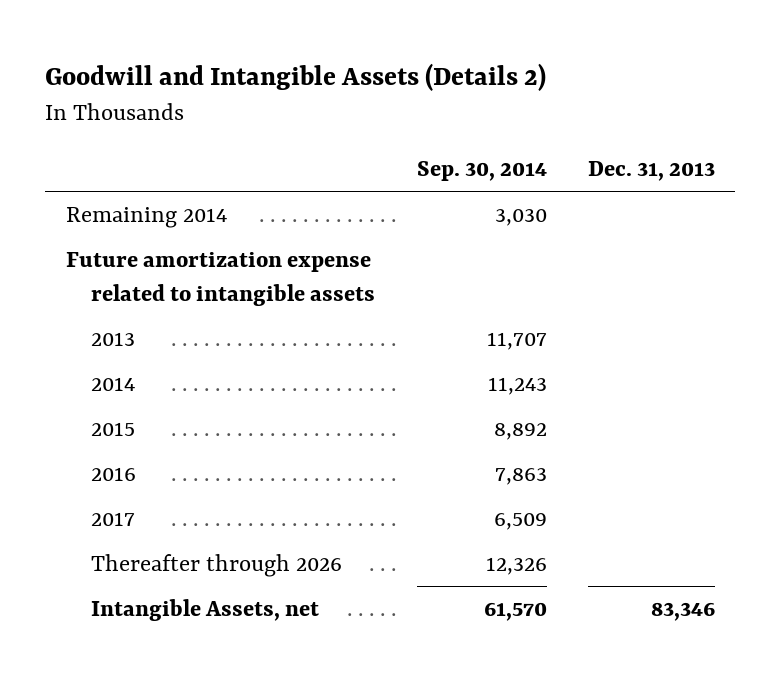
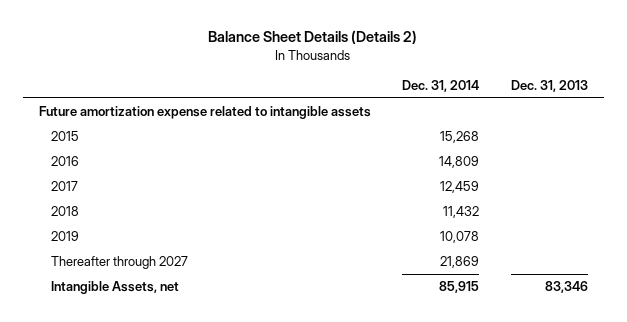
- Goodwill and Intangible Assets (Details 2)
+ Balance Sheet Details (Details 2)
- | Sep. 30, 2014 | Dec. 31, 2013
+ | Dec. 31, 2014 | Dec. 31, 2013
- Remaining 2014 | 3,030 |
- 2013 | 11,707 |
- 2014 | 11,243 |
- Thereafter through 2026 | 12,326 |
+ 2018 | 11,432 |
+ 2019 | 10,078 |
+ Thereafter through 2027 | 21,869 |

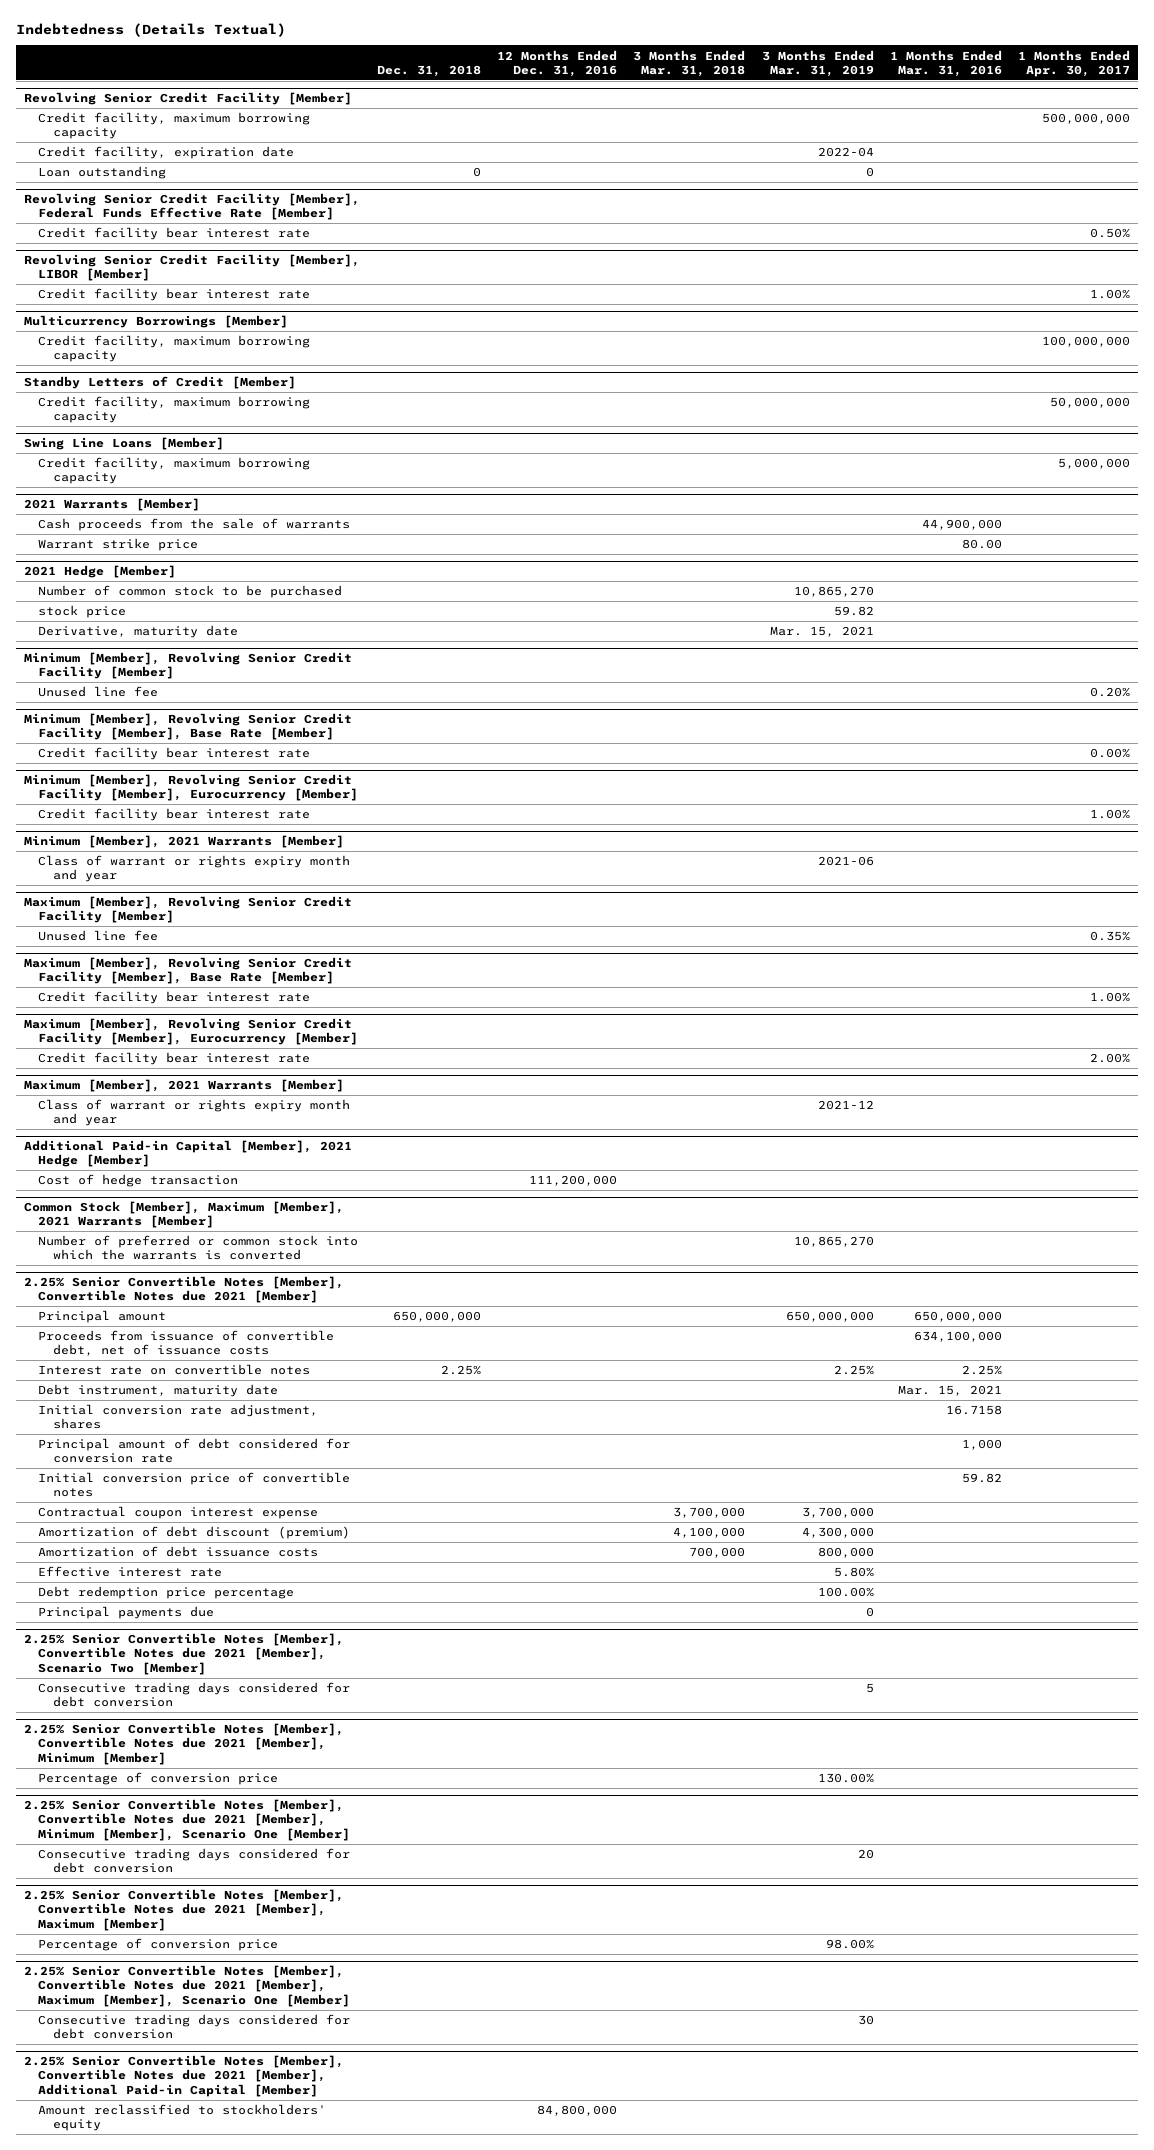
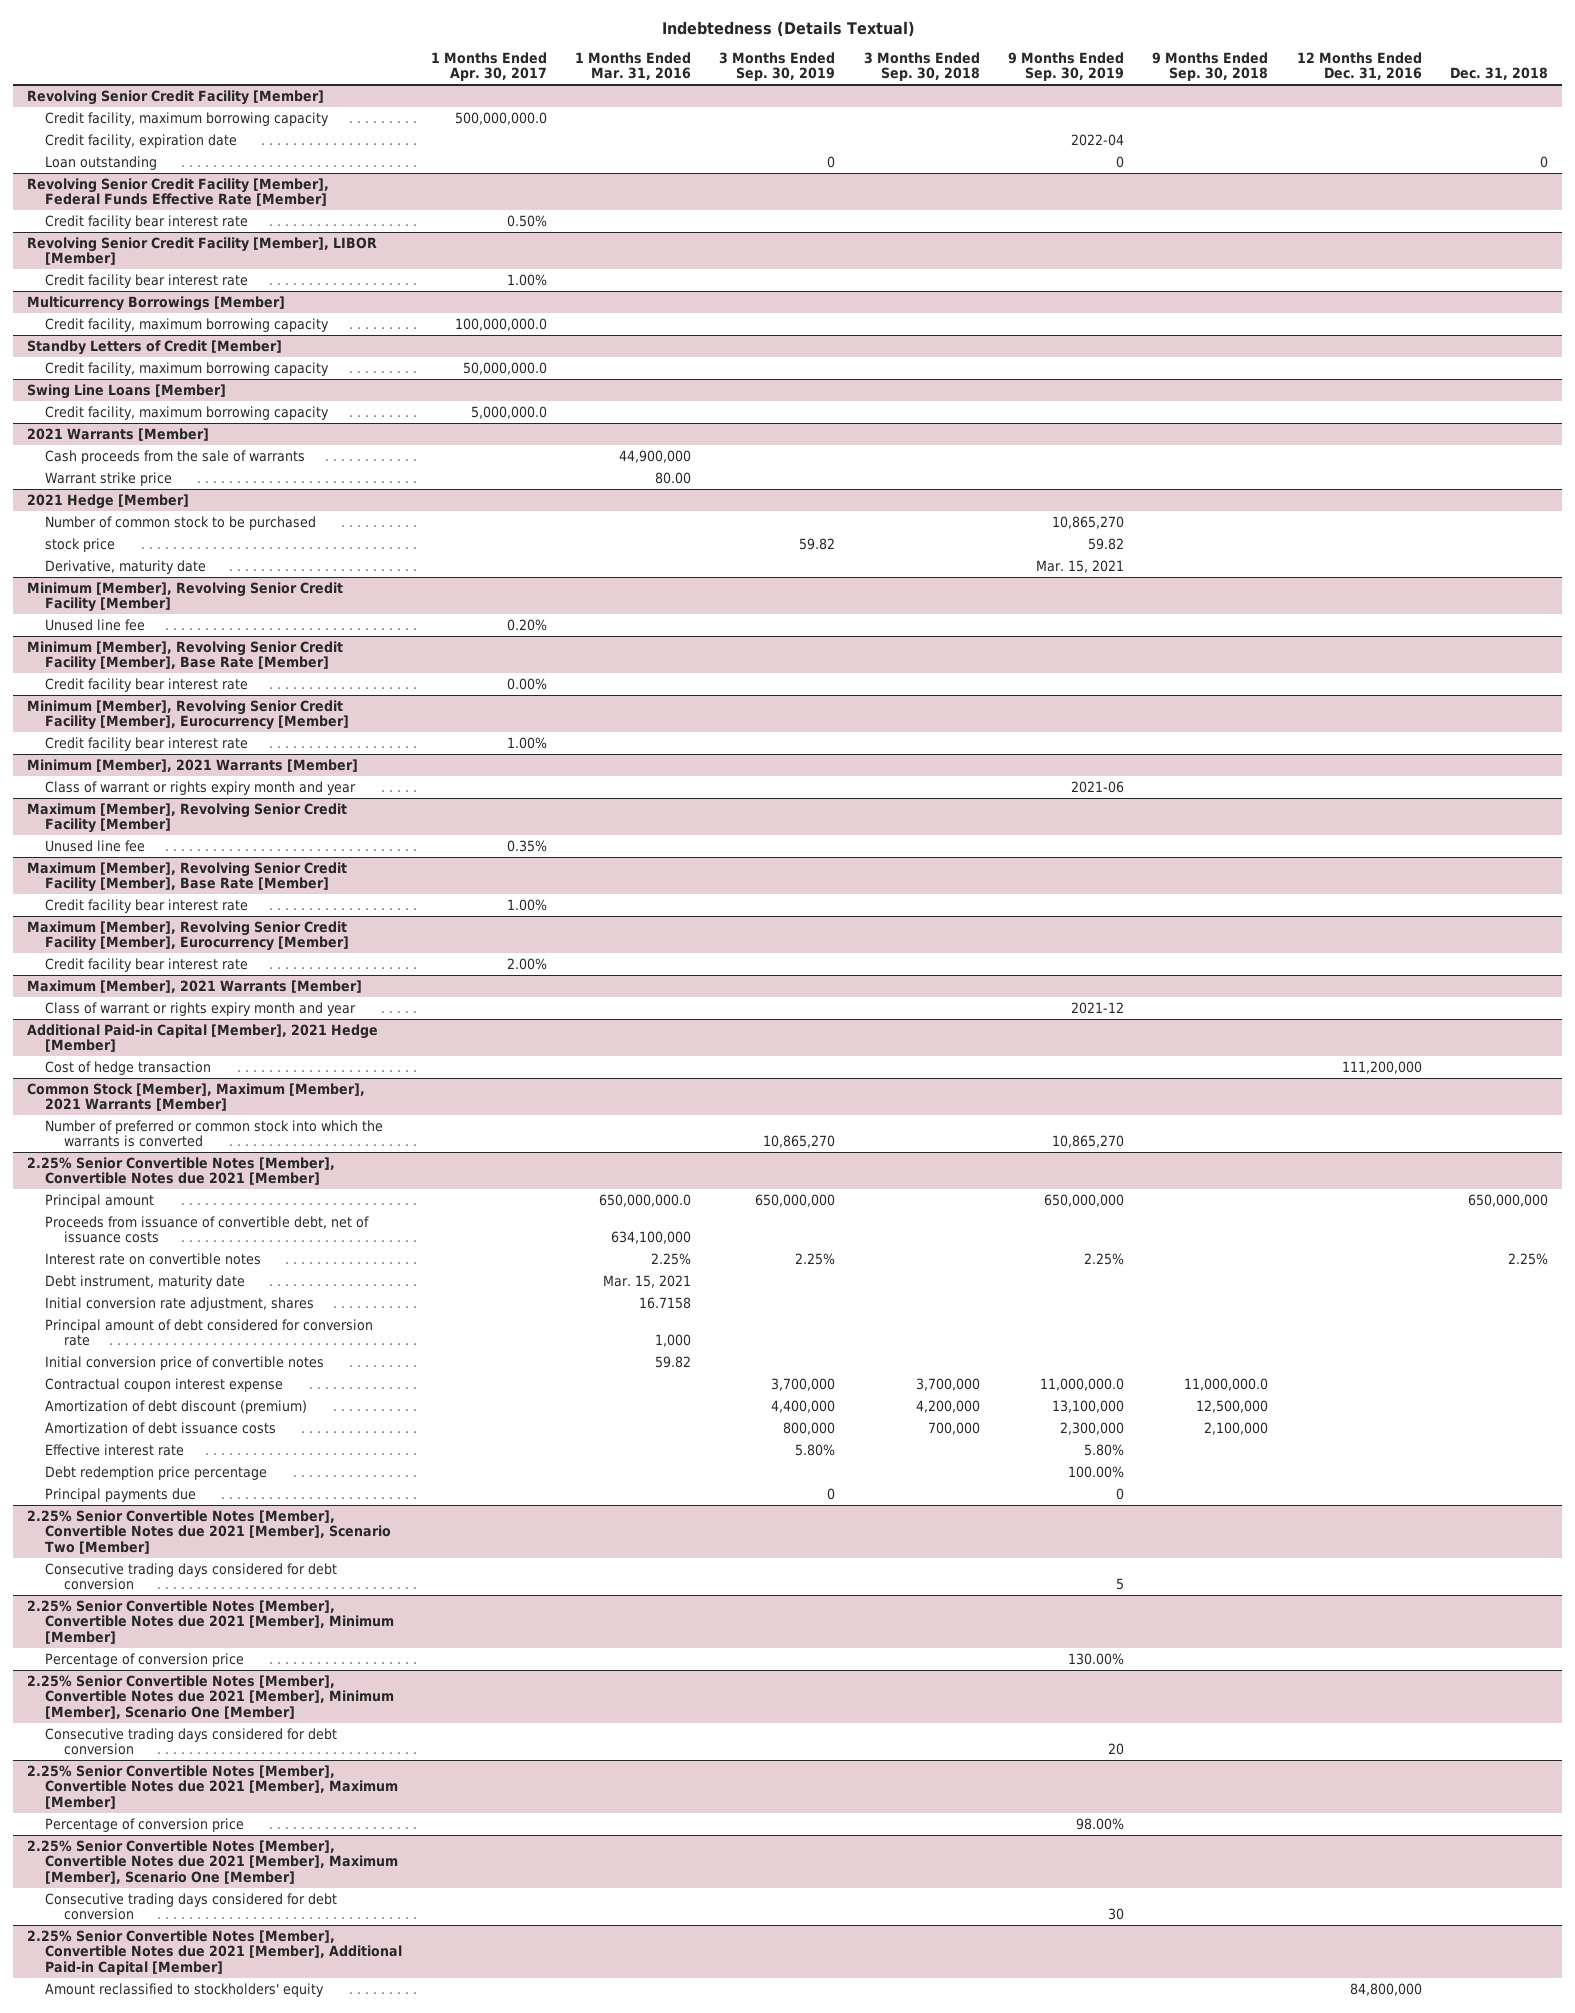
- | Dec. 31, 2018 | 12 Months Ended Dec. 31, 2016 | 3 Months Ended Mar. 31, 2018 | 3 Months Ended Mar. 31, 2019 | 1 Months Ended Mar. 31, 2016 | 1 Months Ended Apr. 30, 2017
+ | 1 Months Ended Apr. 30, 2017 | 1 Months Ended Mar. 31, 2016 | 3 Months Ended Sep. 30, 2019 | 3 Months Ended Sep. 30, 2018 | 9 Months Ended Sep. 30, 2019 | 9 Months Ended Sep. 30, 2018 | 12 Months Ended Dec. 31, 2016 | Dec. 31, 2018
@ Revolving Senior Credit Facility [Member]
- Credit facility, maximum borrowing capacity | | | | | | 500,000,000
+ Credit facility, maximum borrowing capacity | 500,000,000.0 | | | | | | |
@ Multicurrency Borrowings [Member]
- Credit facility, maximum borrowing capacity | | | | | | 100,000,000
+ Credit facility, maximum borrowing capacity | 100,000,000.0 | | | | | | |
@ Standby Letters of Credit [Member]
- Credit facility, maximum borrowing capacity | | | | | | 50,000,000
+ Credit facility, maximum borrowing capacity | 50,000,000.0 | | | | | | |
@ Swing Line Loans [Member]
- Credit facility, maximum borrowing capacity | | | | | | 5,000,000
+ Credit facility, maximum borrowing capacity | 5,000,000.0 | | | | | | |
@ 2.25% Senior Convertible Notes [Member], Convertible Notes due 2021 [Member]
- Principal amount | 650,000,000 | | | 650,000,000 | 650,000,000 |
+ Principal amount | | 650,000,000.0 | 650,000,000 | | 650,000,000 | | | 650,000,000

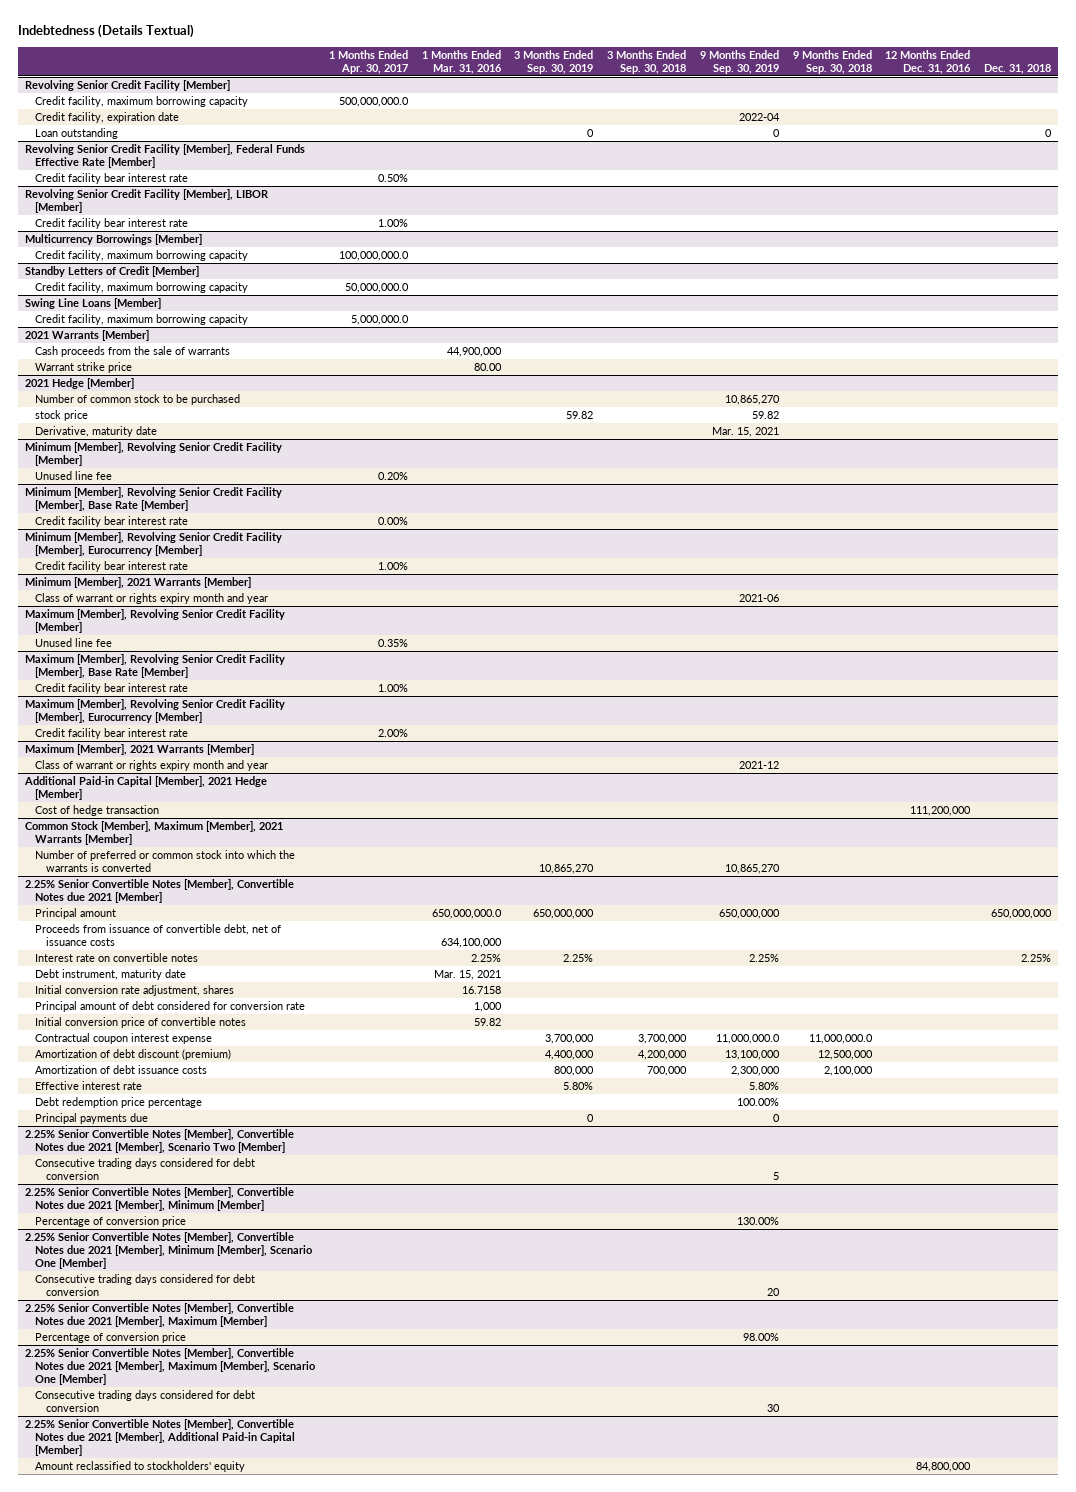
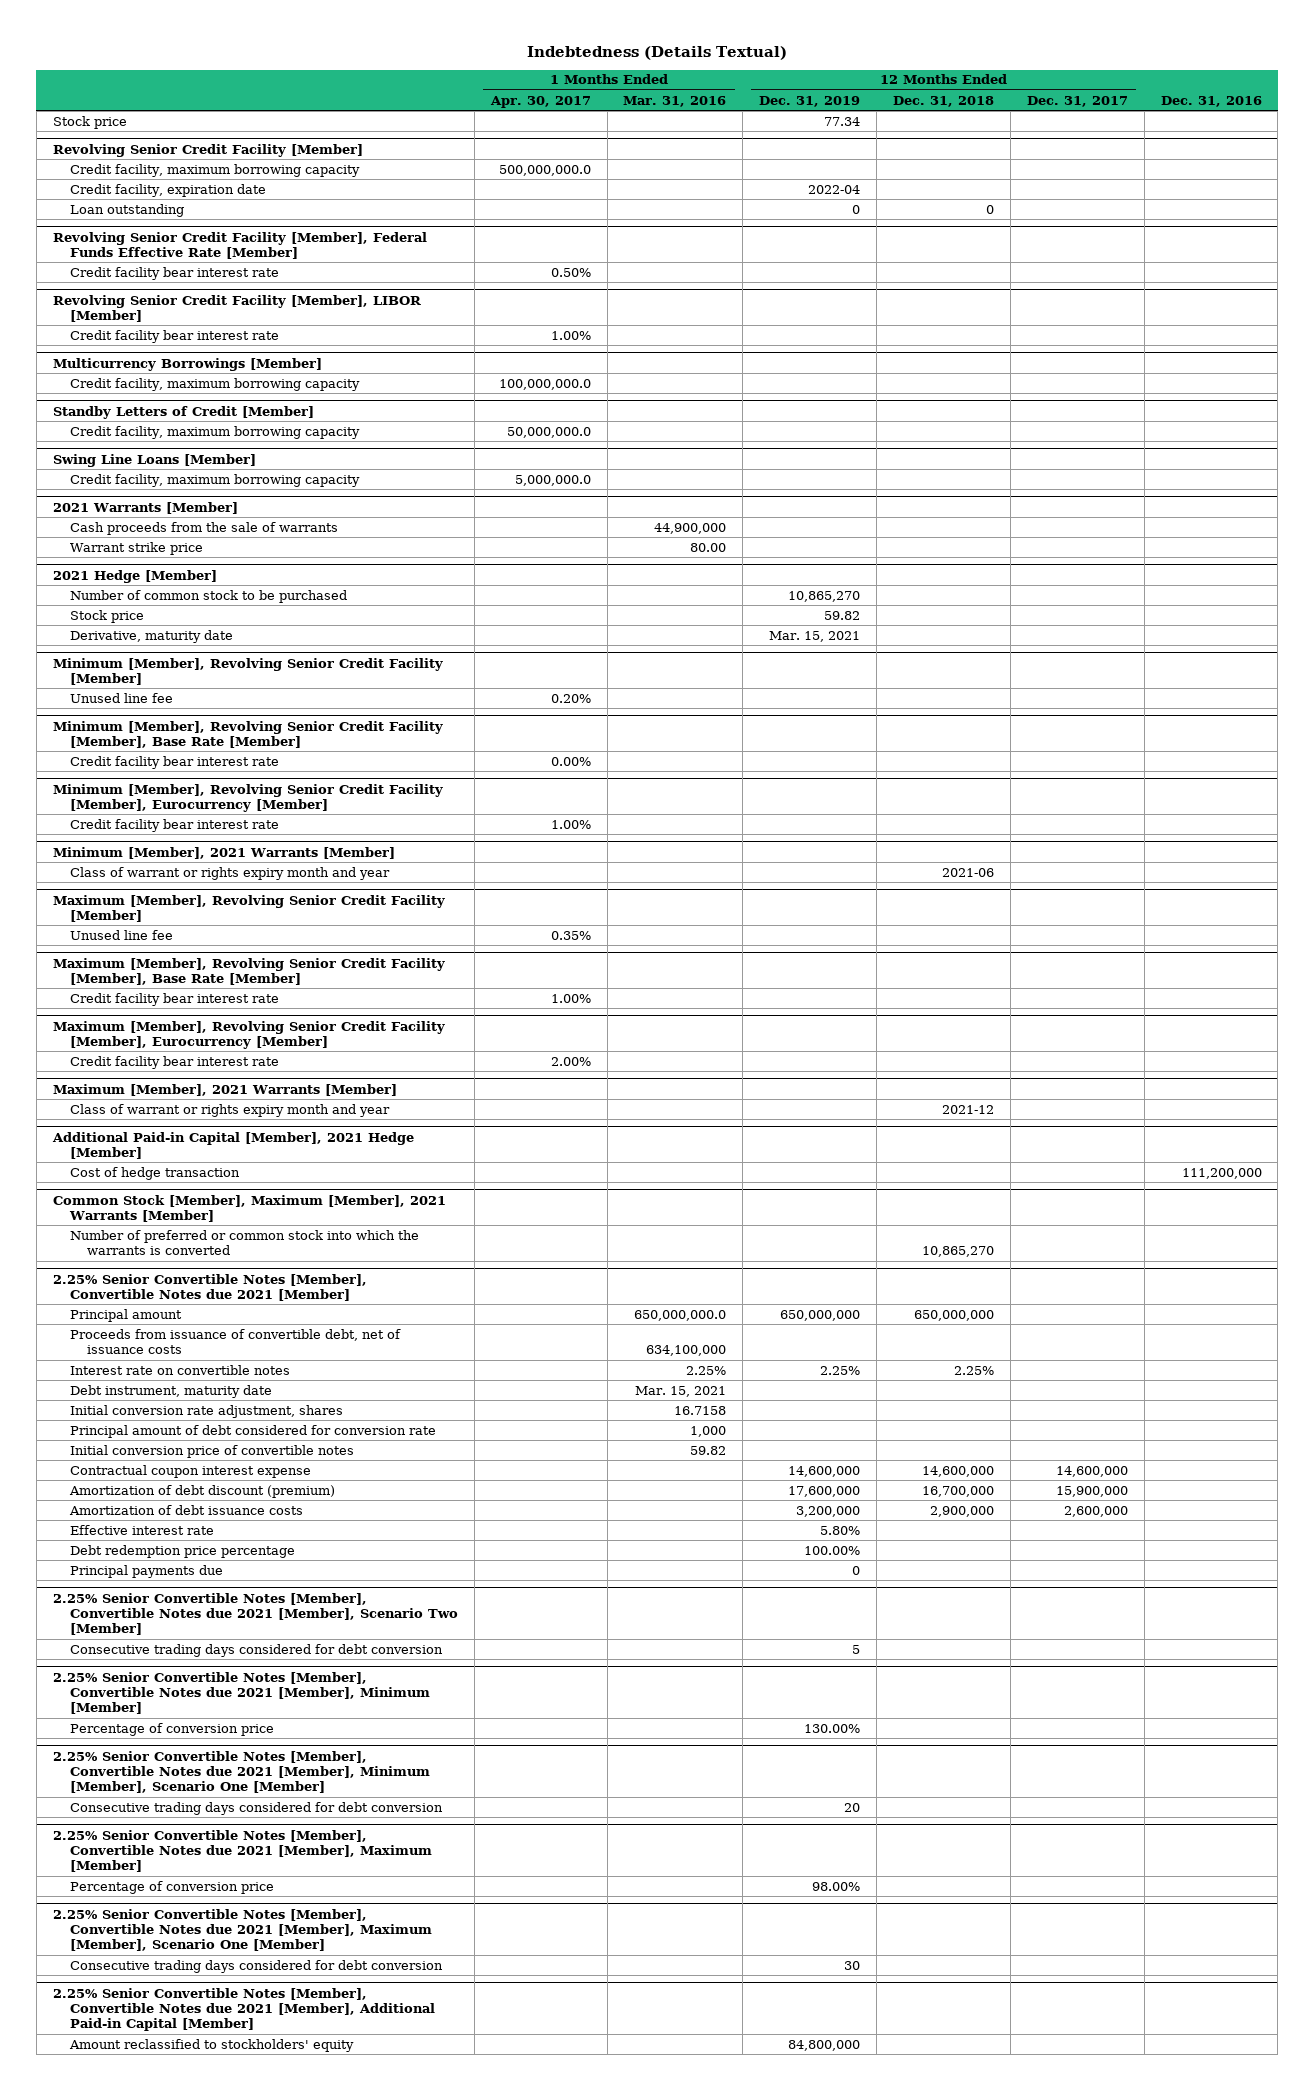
- | 1 Months Ended Apr. 30, 2017 | 1 Months Ended Mar. 31, 2016 | 3 Months Ended Sep. 30, 2019 | 3 Months Ended Sep. 30, 2018 | 9 Months Ended Sep. 30, 2019 | 9 Months Ended Sep. 30, 2018 | 12 Months Ended Dec. 31, 2016 | Dec. 31, 2018
+ | 1 Months Ended Apr. 30, 2017 | 1 Months Ended Mar. 31, 2016 | 12 Months Ended Dec. 31, 2019 | 12 Months Ended Dec. 31, 2018 | 12 Months Ended Dec. 31, 2017 | Dec. 31, 2016
+ Stock price | | | 77.34 | | |
@ 2021 Hedge [Member]
- stock price | | | 59.82 | | 59.82 | | |
+ Stock price | | | 59.82 | | |

